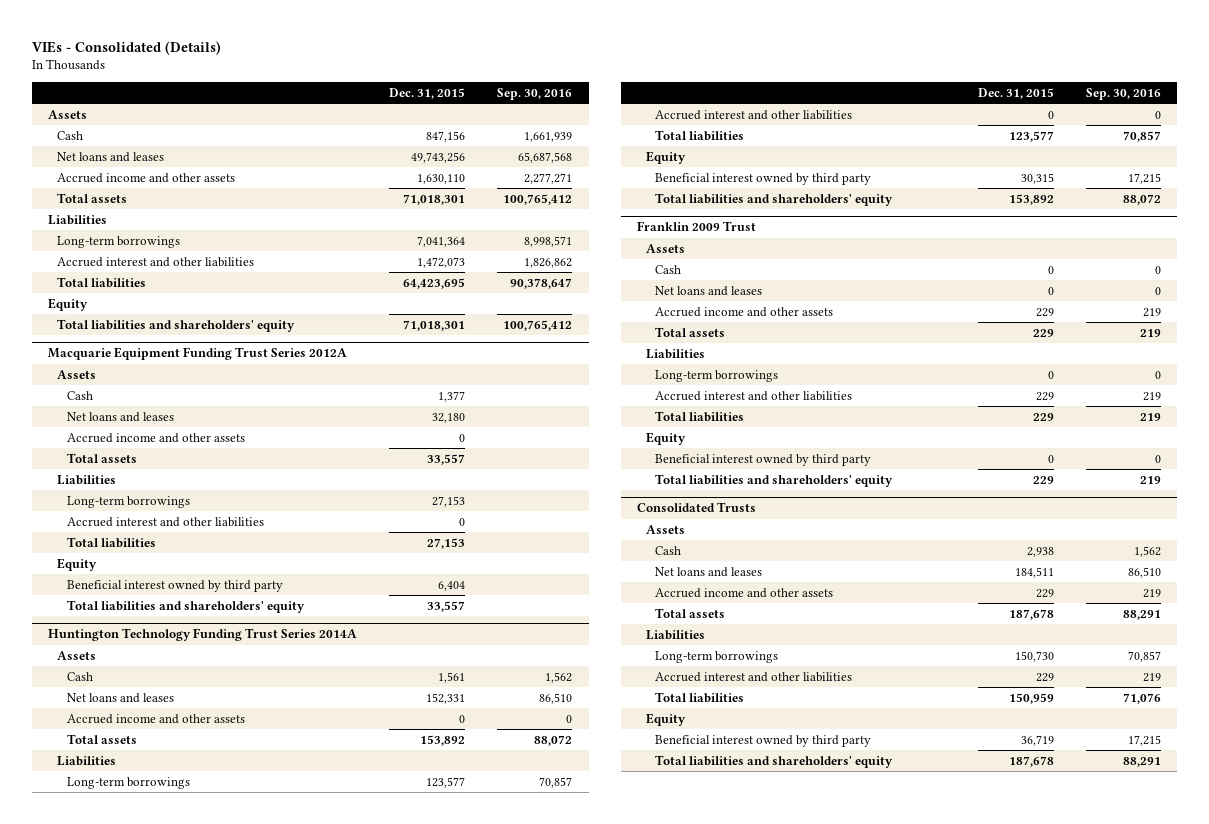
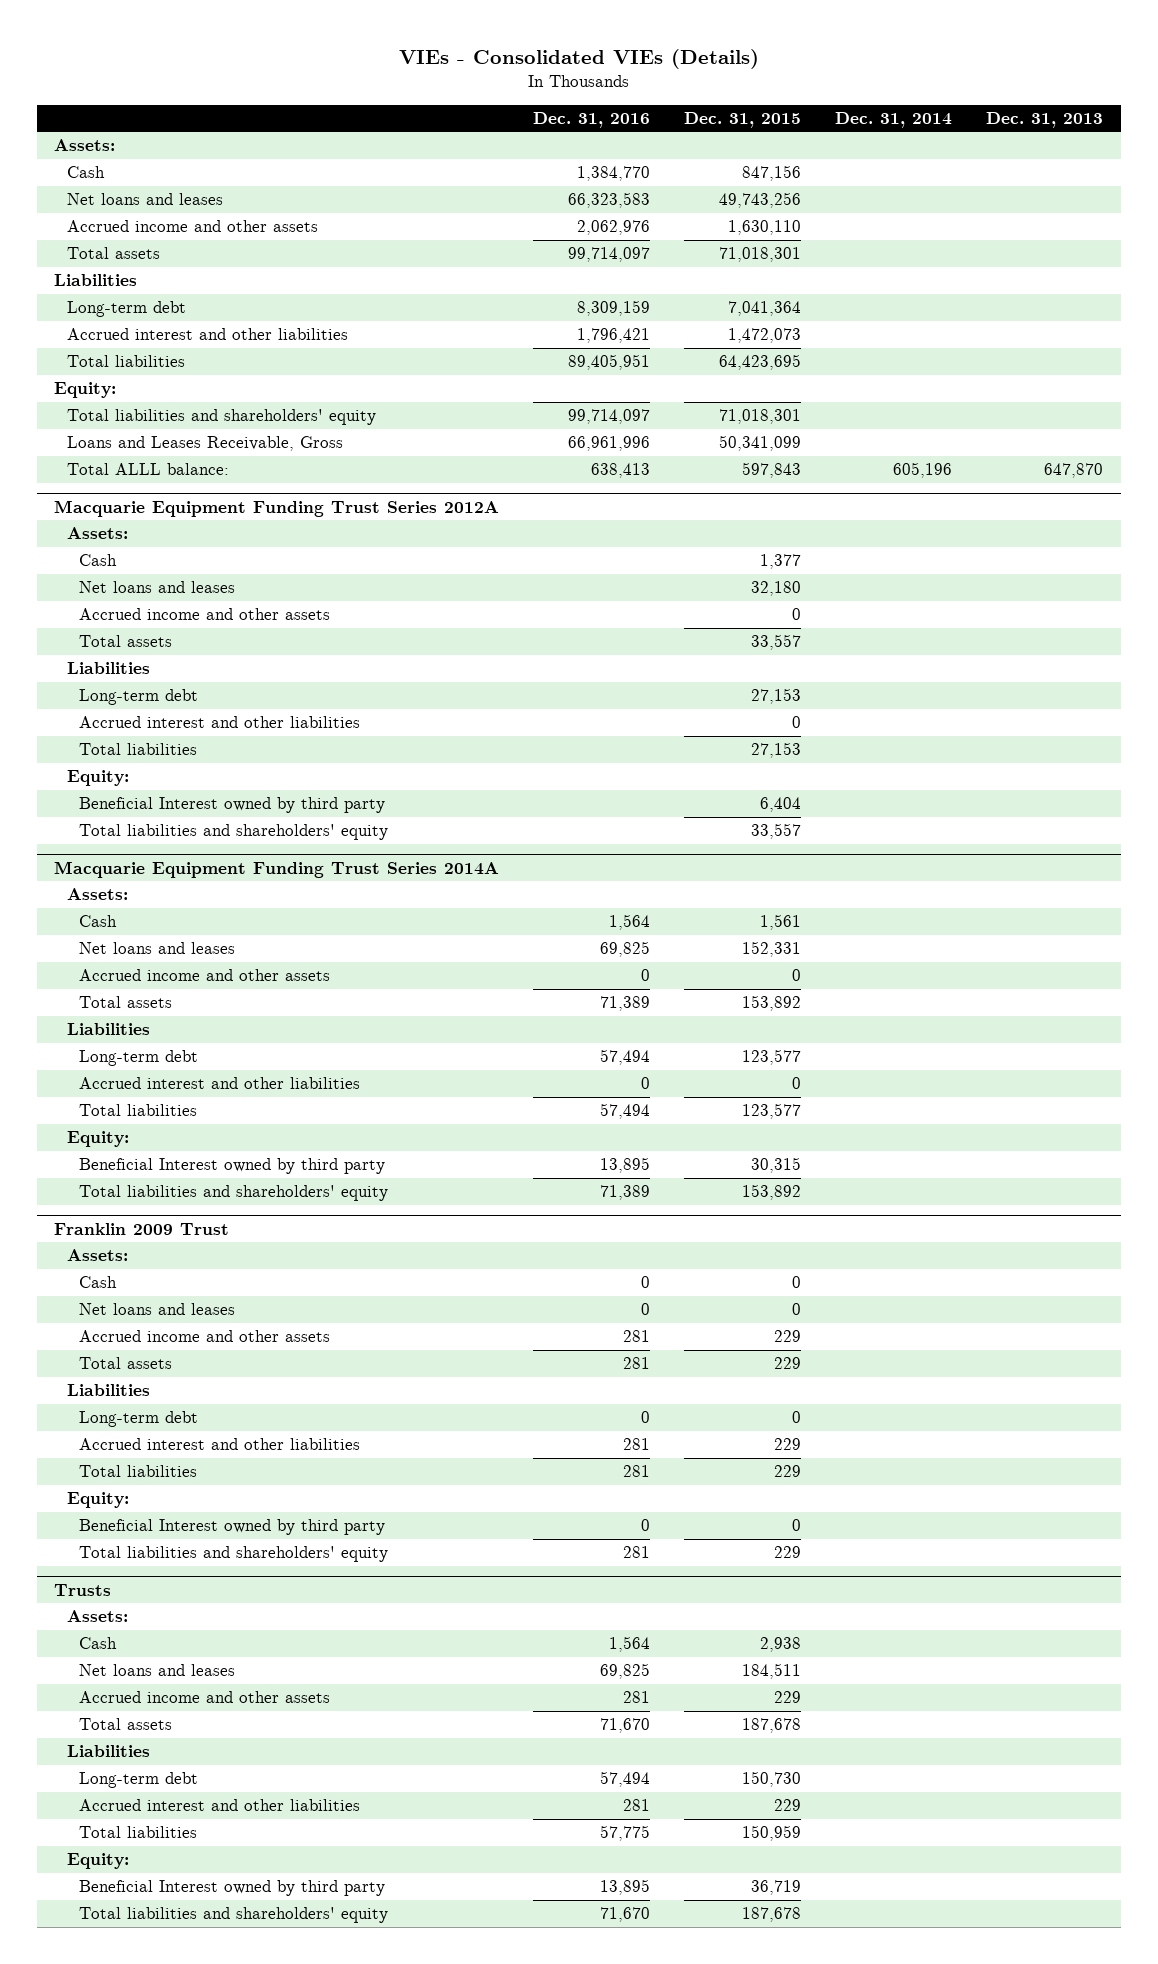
- VIEs - Consolidated (Details)
+ VIEs - Consolidated VIEs (Details)
- | Dec. 31, 2015 | Sep. 30, 2016
+ | Dec. 31, 2016 | Dec. 31, 2015 | Dec. 31, 2014 | Dec. 31, 2013
- Assets
+ Assets:
- Long-term borrowings | 7,041,364 | 8,998,571
+ Long-term debt | 8,309,159 | 7,041,364 | |
- Equity
+ Equity:
+ Loans and Leases Receivable, Gross | 66,961,996 | 50,341,099 | |
+ Total ALLL balance: | 638,413 | 597,843 | 605,196 | 647,870
@ Macquarie Equipment Funding Trust Series 2012A
- Assets
+ Assets:
- Long-term borrowings | 27,153 |
+ Long-term debt | | 27,153 | |
- Equity
- Beneficial interest owned by third party | 6,404 |
+ Equity:
+ Beneficial Interest owned by third party | | 6,404 | |
- Huntington Technology Funding Trust Series 2014A
- Assets
+ Macquarie Equipment Funding Trust Series 2014A
+ Assets:
- Long-term borrowings | 123,577 | 70,857
+ Long-term debt | 57,494 | 123,577 | |
- Equity
- Beneficial interest owned by third party | 30,315 | 17,215
+ Equity:
+ Beneficial Interest owned by third party | 13,895 | 30,315 | |
@ Franklin 2009 Trust
- Assets
+ Assets:
- Long-term borrowings | 0 | 0
+ Long-term debt | 0 | 0 | |
- Equity
- Beneficial interest owned by third party | 0 | 0
+ Equity:
+ Beneficial Interest owned by third party | 0 | 0 | |
- Consolidated Trusts
- Assets
+ Trusts
+ Assets:
- Long-term borrowings | 150,730 | 70,857
+ Long-term debt | 57,494 | 150,730 | |
- Equity
- Beneficial interest owned by third party | 36,719 | 17,215
+ Equity:
+ Beneficial Interest owned by third party | 13,895 | 36,719 | |

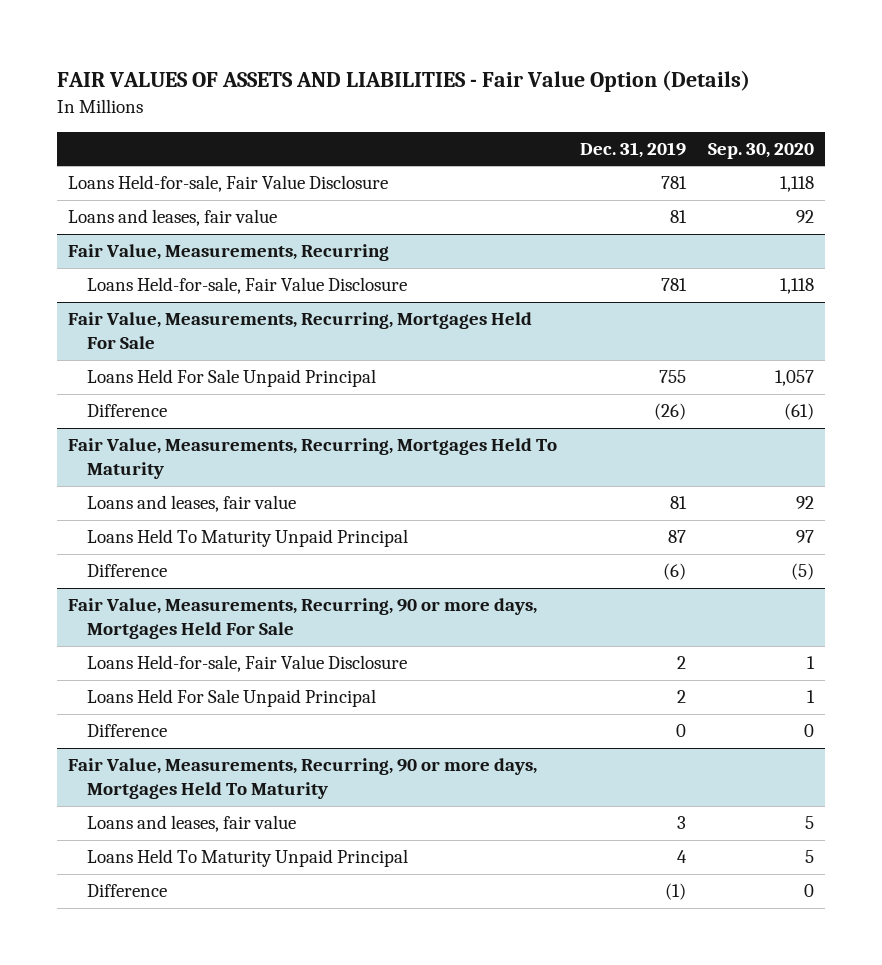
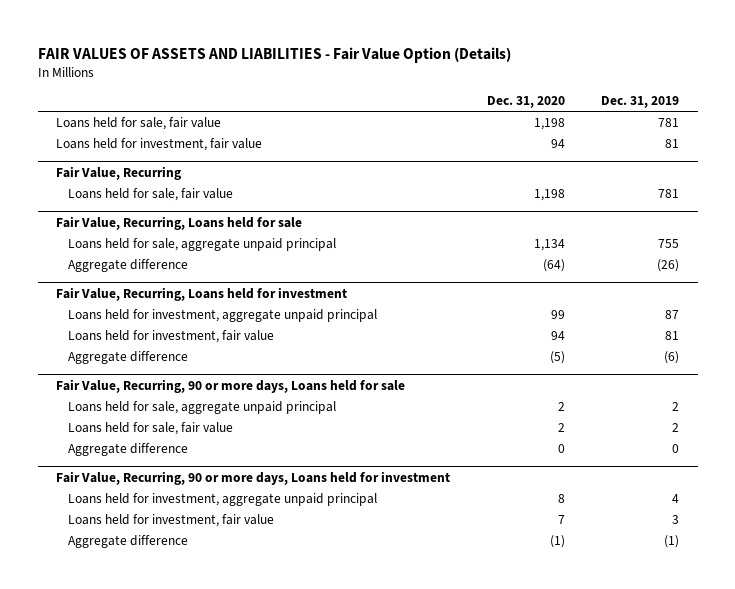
- | Dec. 31, 2019 | Sep. 30, 2020
+ | Dec. 31, 2020 | Dec. 31, 2019
- Loans Held-for-sale, Fair Value Disclosure | 781 | 1,118
- Loans and leases, fair value | 81 | 92
- Fair Value, Measurements, Recurring
- Loans Held-for-sale, Fair Value Disclosure | 781 | 1,118
- Fair Value, Measurements, Recurring, Mortgages Held For Sale
- Loans Held For Sale Unpaid Principal | 755 | 1,057
- Difference | (26) | (61)
- Fair Value, Measurements, Recurring, Mortgages Held To Maturity
- Loans and leases, fair value | 81 | 92
- Loans Held To Maturity Unpaid Principal | 87 | 97
- Difference | (6) | (5)
- Fair Value, Measurements, Recurring, 90 or more days, Mortgages Held For Sale
- Loans Held-for-sale, Fair Value Disclosure | 2 | 1
- Loans Held For Sale Unpaid Principal | 2 | 1
- Difference | 0 | 0
- Fair Value, Measurements, Recurring, 90 or more days, Mortgages Held To Maturity
- Loans and leases, fair value | 3 | 5
- Loans Held To Maturity Unpaid Principal | 4 | 5
- Difference | (1) | 0
+ Loans held for sale, fair value | 1,198 | 781
+ Loans held for investment, fair value | 94 | 81
+ Fair Value, Recurring
+ Loans held for sale, fair value | 1,198 | 781
+ Fair Value, Recurring, Loans held for sale
+ Loans held for sale, aggregate unpaid principal | 1,134 | 755
+ Aggregate difference | (64) | (26)
+ Fair Value, Recurring, Loans held for investment
+ Loans held for investment, aggregate unpaid principal | 99 | 87
+ Loans held for investment, fair value | 94 | 81
+ Aggregate difference | (5) | (6)
+ Fair Value, Recurring, 90 or more days, Loans held for sale
+ Loans held for sale, aggregate unpaid principal | 2 | 2
+ Loans held for sale, fair value | 2 | 2
+ Aggregate difference | 0 | 0
+ Fair Value, Recurring, 90 or more days, Loans held for investment
+ Loans held for investment, aggregate unpaid principal | 8 | 4
+ Loans held for investment, fair value | 7 | 3
+ Aggregate difference | (1) | (1)

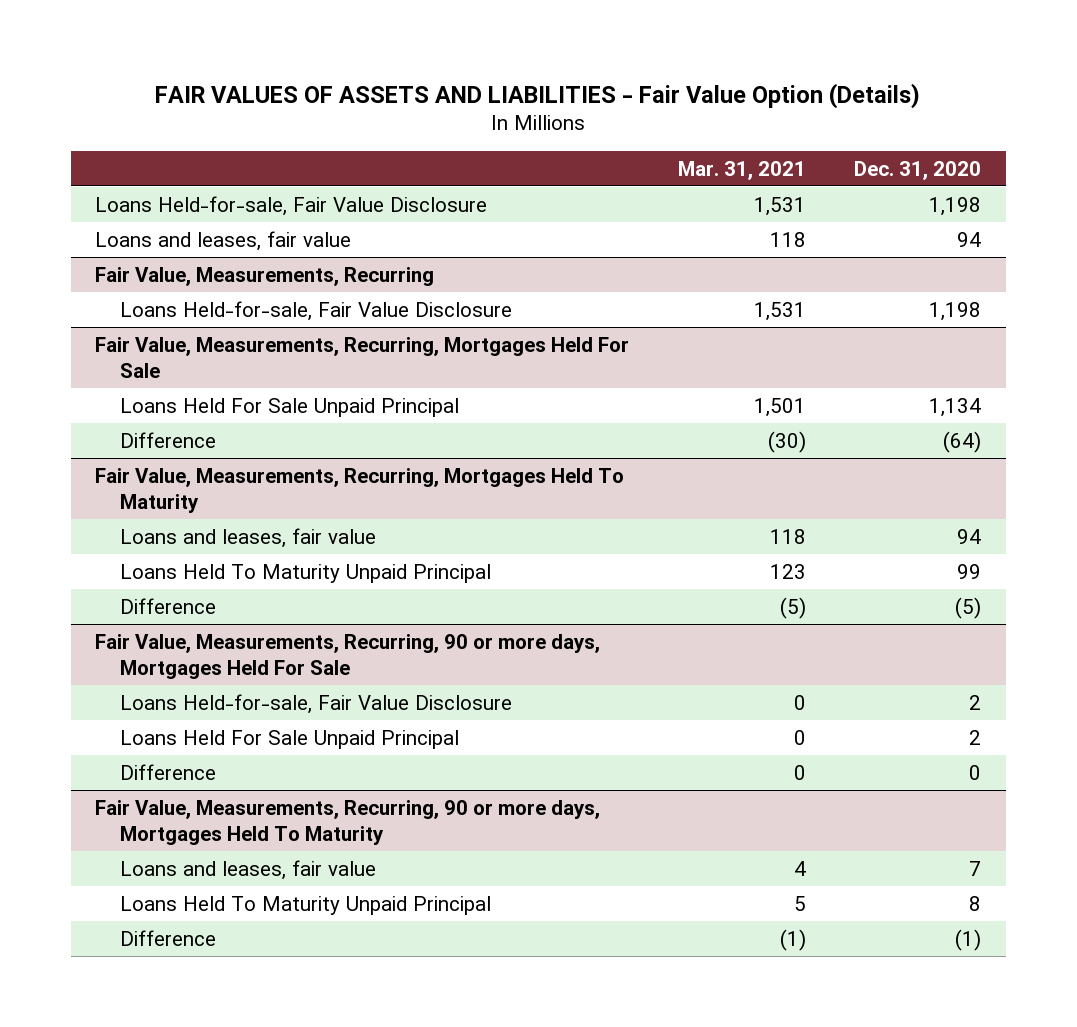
- | Dec. 31, 2020 | Dec. 31, 2019
+ | Mar. 31, 2021 | Dec. 31, 2020
- Loans held for sale, fair value | 1,198 | 781
- Loans held for investment, fair value | 94 | 81
- Fair Value, Recurring
- Loans held for sale, fair value | 1,198 | 781
- Fair Value, Recurring, Loans held for sale
- Loans held for sale, aggregate unpaid principal | 1,134 | 755
- Aggregate difference | (64) | (26)
- Fair Value, Recurring, Loans held for investment
- Loans held for investment, aggregate unpaid principal | 99 | 87
- Loans held for investment, fair value | 94 | 81
- Aggregate difference | (5) | (6)
- Fair Value, Recurring, 90 or more days, Loans held for sale
- Loans held for sale, aggregate unpaid principal | 2 | 2
- Loans held for sale, fair value | 2 | 2
- Aggregate difference | 0 | 0
- Fair Value, Recurring, 90 or more days, Loans held for investment
- Loans held for investment, aggregate unpaid principal | 8 | 4
- Loans held for investment, fair value | 7 | 3
- Aggregate difference | (1) | (1)
+ Loans Held-for-sale, Fair Value Disclosure | 1,531 | 1,198
+ Loans and leases, fair value | 118 | 94
+ Fair Value, Measurements, Recurring
+ Loans Held-for-sale, Fair Value Disclosure | 1,531 | 1,198
+ Fair Value, Measurements, Recurring, Mortgages Held For Sale
+ Loans Held For Sale Unpaid Principal | 1,501 | 1,134
+ Difference | (30) | (64)
+ Fair Value, Measurements, Recurring, Mortgages Held To Maturity
+ Loans and leases, fair value | 118 | 94
+ Loans Held To Maturity Unpaid Principal | 123 | 99
+ Difference | (5) | (5)
+ Fair Value, Measurements, Recurring, 90 or more days, Mortgages Held For Sale
+ Loans Held-for-sale, Fair Value Disclosure | 0 | 2
+ Loans Held For Sale Unpaid Principal | 0 | 2
+ Difference | 0 | 0
+ Fair Value, Measurements, Recurring, 90 or more days, Mortgages Held To Maturity
+ Loans and leases, fair value | 4 | 7
+ Loans Held To Maturity Unpaid Principal | 5 | 8
+ Difference | (1) | (1)

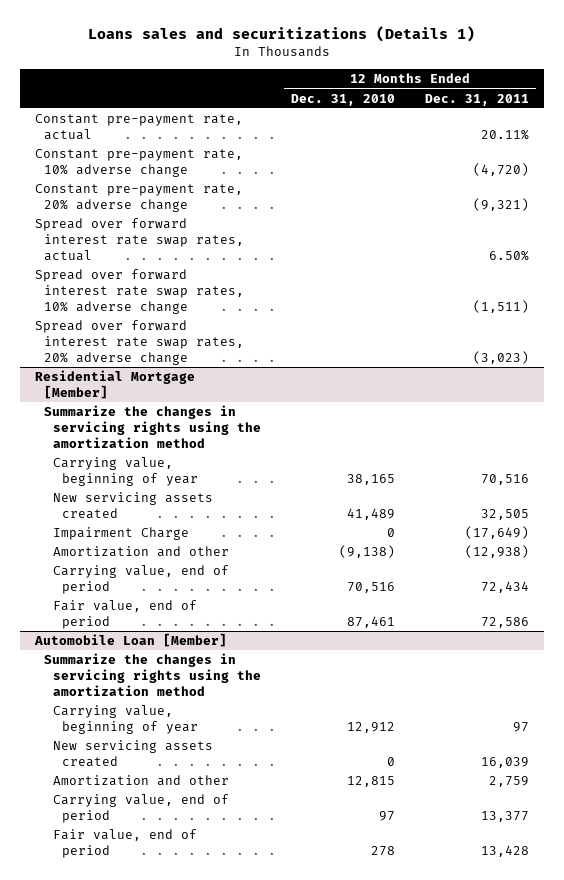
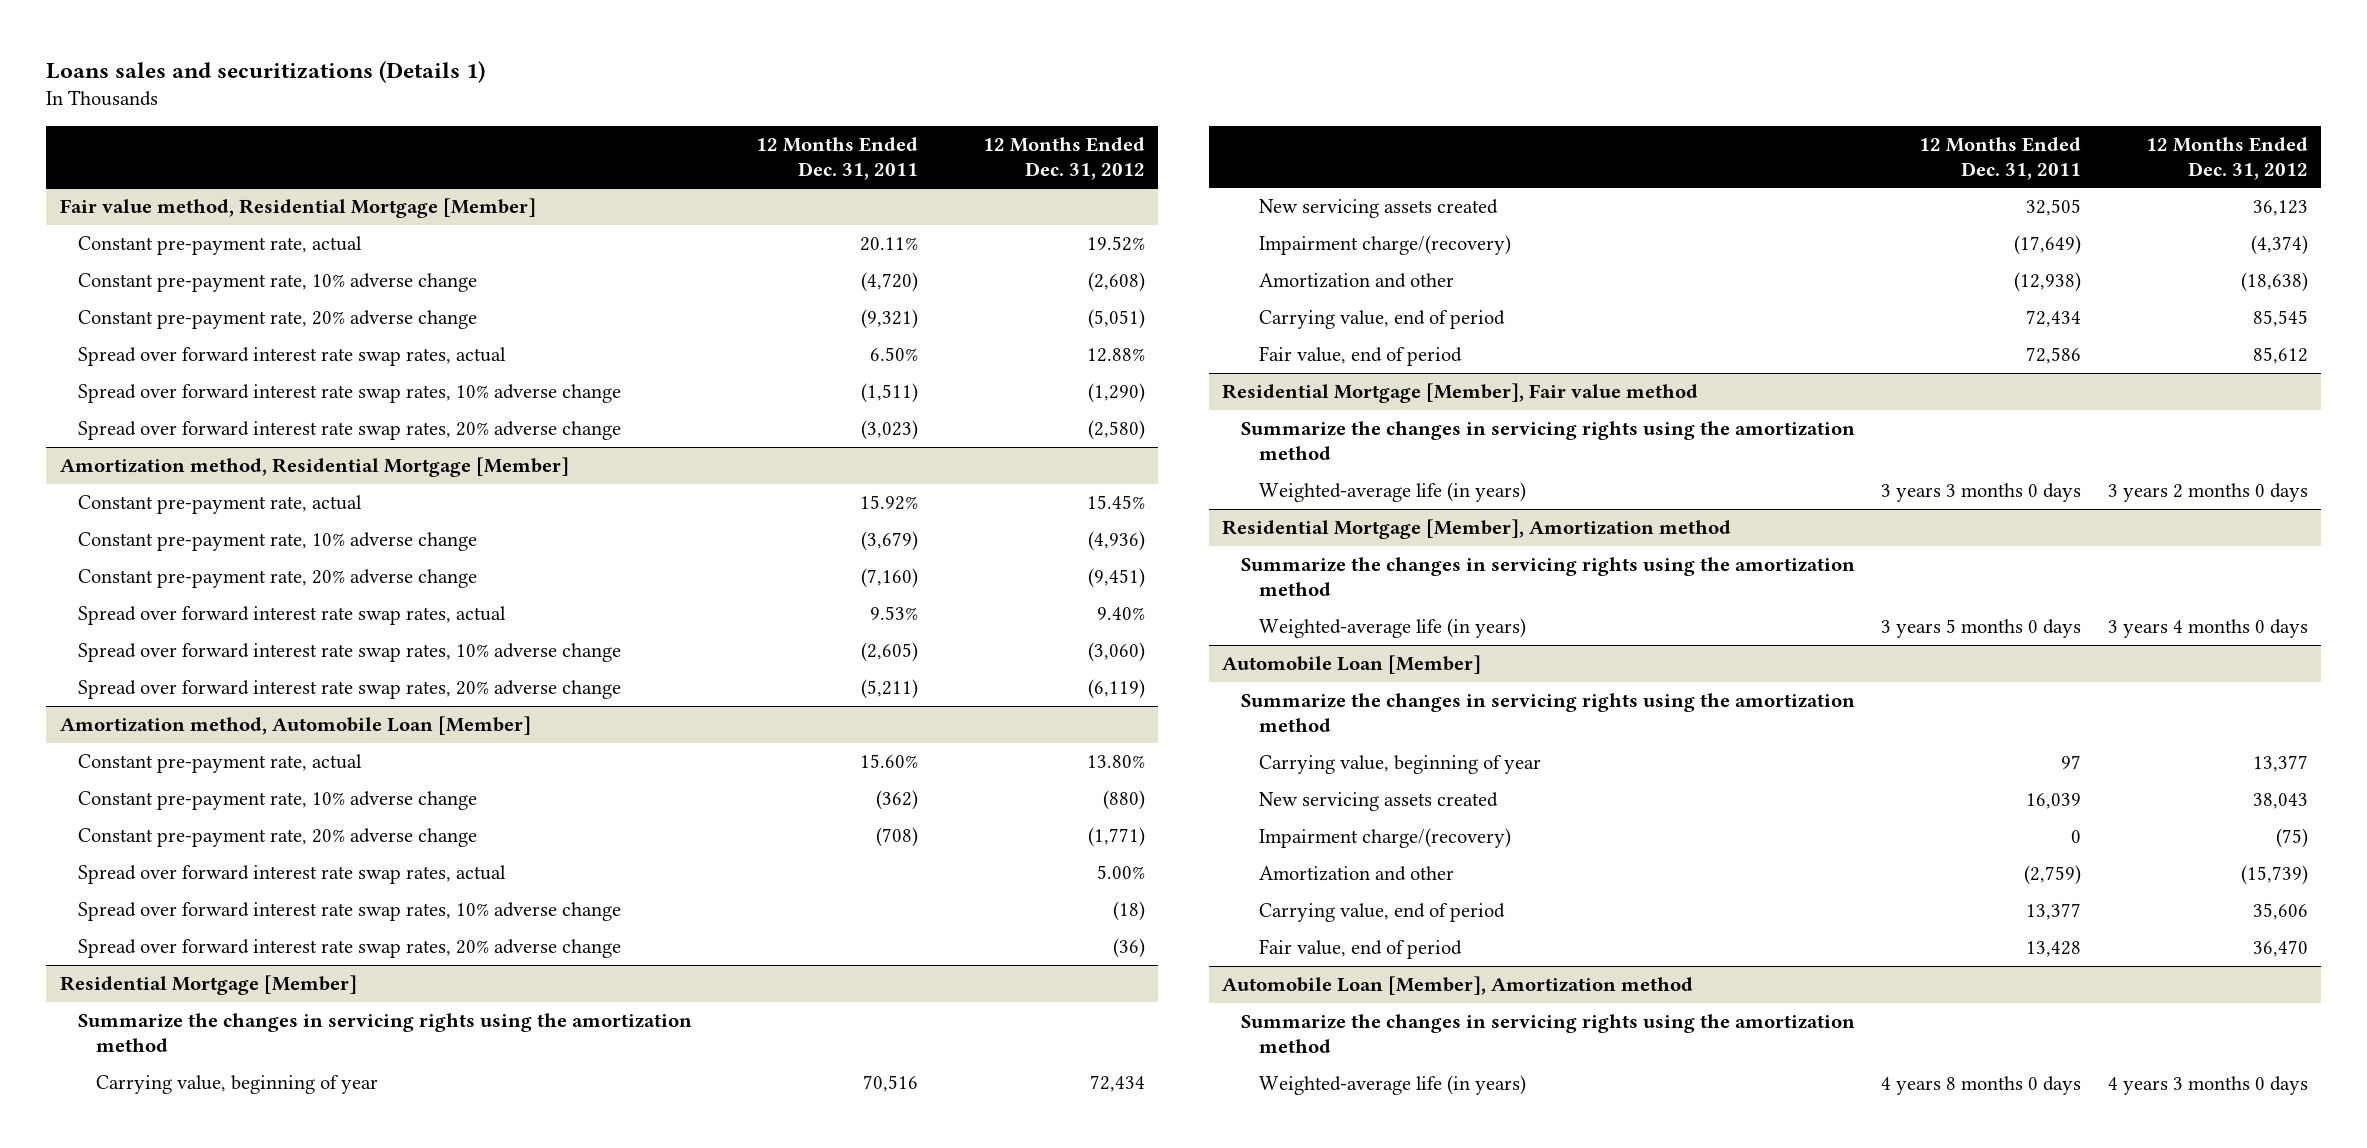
- | 12 Months Ended Dec. 31, 2010 | 12 Months Ended Dec. 31, 2011
+ | 12 Months Ended Dec. 31, 2011 | 12 Months Ended Dec. 31, 2012
+ Fair value method, Residential Mortgage [Member]
+ Amortization method, Residential Mortgage [Member]
+ Constant pre-payment rate, actual | 15.92% | 15.45%
+ Constant pre-payment rate, 10% adverse change | (3,679) | (4,936)
+ Constant pre-payment rate, 20% adverse change | (7,160) | (9,451)
+ Spread over forward interest rate swap rates, actual | 9.53% | 9.40%
+ Spread over forward interest rate swap rates, 10% adverse change | (2,605) | (3,060)
+ Spread over forward interest rate swap rates, 20% adverse change | (5,211) | (6,119)
+ Amortization method, Automobile Loan [Member]
+ Constant pre-payment rate, actual | 15.60% | 13.80%
+ Constant pre-payment rate, 10% adverse change | (362) | (880)
+ Constant pre-payment rate, 20% adverse change | (708) | (1,771)
+ Spread over forward interest rate swap rates, actual | | 5.00%
+ Spread over forward interest rate swap rates, 10% adverse change | | (18)
+ Spread over forward interest rate swap rates, 20% adverse change | | (36)
@ Residential Mortgage [Member]
- Impairment Charge | 0 | (17,649)
+ Impairment charge/(recovery) | (17,649) | (4,374)
+ Residential Mortgage [Member], Fair value method
+ Summarize the changes in servicing rights using the amortization method
+ Weighted-average life (in years) | 3 years 3 months 0 days | 3 years 2 months 0 days
+ Residential Mortgage [Member], Amortization method
+ Summarize the changes in servicing rights using the amortization method
+ Weighted-average life (in years) | 3 years 5 months 0 days | 3 years 4 months 0 days
@ Automobile Loan [Member]
- Amortization and other | 12,815 | 2,759
+ Impairment charge/(recovery) | 0 | (75)
+ Amortization and other | (2,759) | (15,739)
+ Automobile Loan [Member], Amortization method
+ Summarize the changes in servicing rights using the amortization method
+ Weighted-average life (in years) | 4 years 8 months 0 days | 4 years 3 months 0 days

